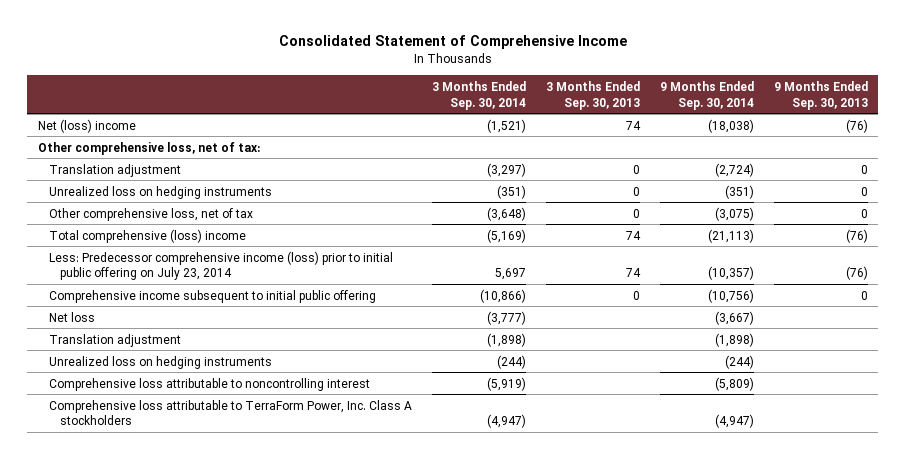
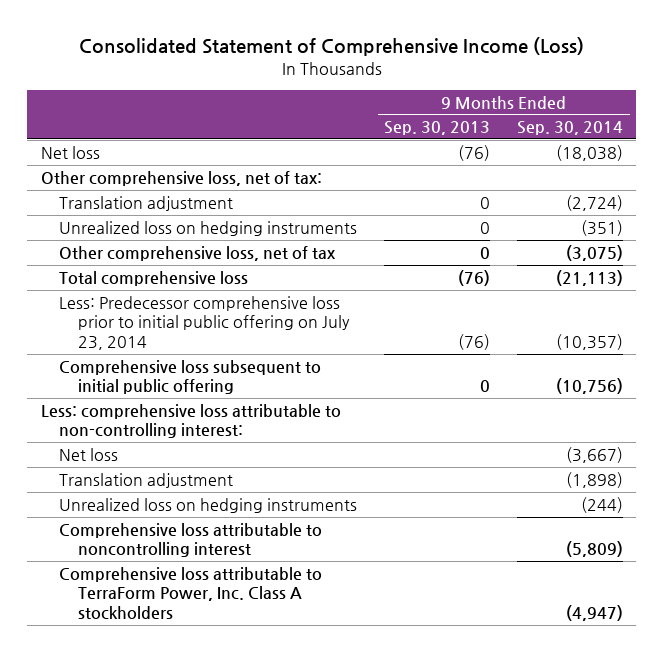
- Consolidated Statement of Comprehensive Income
+ Consolidated Statement of Comprehensive Income (Loss)
- | 3 Months Ended Sep. 30, 2014 | 3 Months Ended Sep. 30, 2013 | 9 Months Ended Sep. 30, 2014 | 9 Months Ended Sep. 30, 2013
+ | 9 Months Ended Sep. 30, 2013 | 9 Months Ended Sep. 30, 2014
- Net (loss) income | (1,521) | 74 | (18,038) | (76)
+ Net loss | (76) | (18,038)
- Total comprehensive (loss) income | (5,169) | 74 | (21,113) | (76)
- Less: Predecessor comprehensive income (loss) prior to initial public offering on July 23, 2014 | 5,697 | 74 | (10,357) | (76)
- Comprehensive income subsequent to initial public offering | (10,866) | 0 | (10,756) | 0
+ Total comprehensive loss | (76) | (21,113)
+ Less: Predecessor comprehensive loss prior to initial public offering on July 23, 2014 | (76) | (10,357)
+ Comprehensive loss subsequent to initial public offering | 0 | (10,756)
+ Less: comprehensive loss attributable to non-controlling interest:

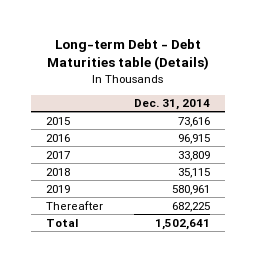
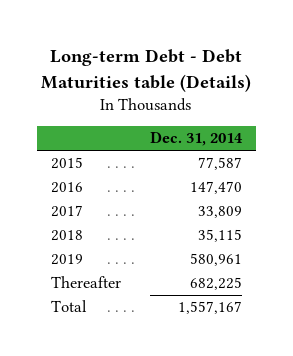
- 2015 | 73,616
- 2016 | 96,915
+ 2015 | 77,587
+ 2016 | 147,470
- Total | 1,502,641
+ Total | 1,557,167

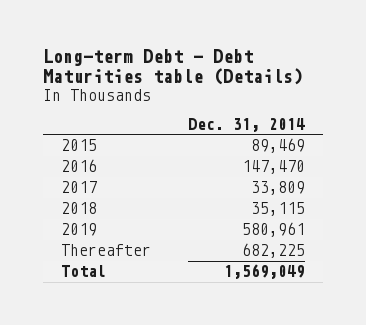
- 2015 | 77,587
+ 2015 | 89,469
- Total | 1,557,167
+ Total | 1,569,049

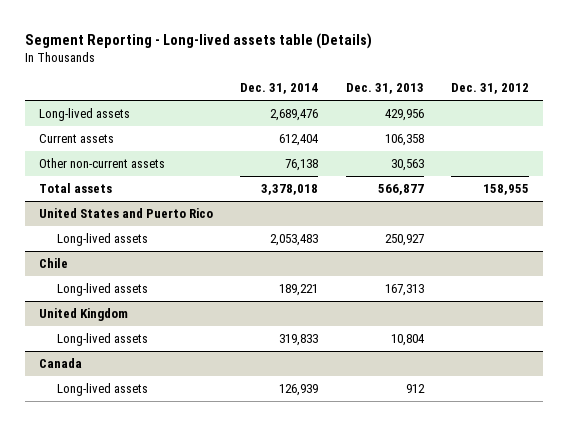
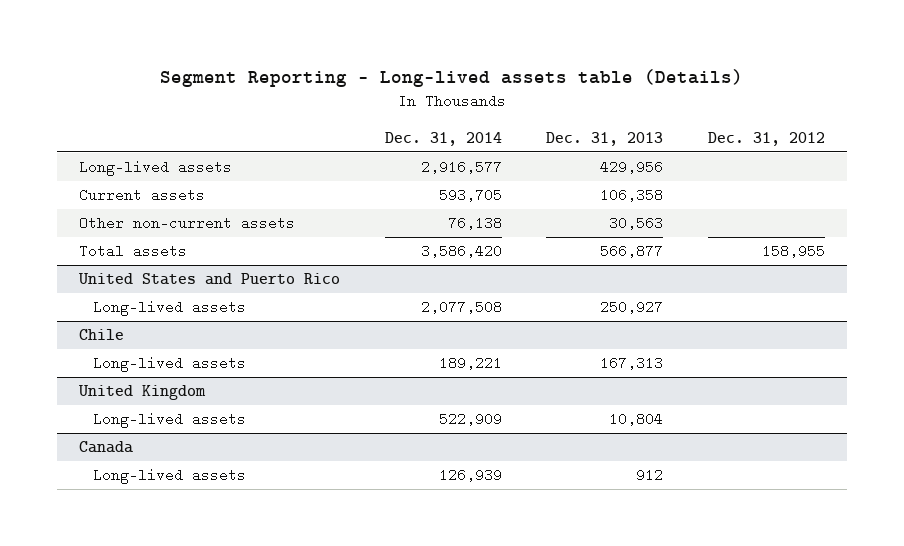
- Long-lived assets | 2,689,476 | 429,956 |
- Current assets | 612,404 | 106,358 |
+ Long-lived assets | 2,916,577 | 429,956 |
+ Current assets | 593,705 | 106,358 |
- Total assets | 3,378,018 | 566,877 | 158,955
+ Total assets | 3,586,420 | 566,877 | 158,955
@ United States and Puerto Rico
- Long-lived assets | 2,053,483 | 250,927 |
+ Long-lived assets | 2,077,508 | 250,927 |
@ United Kingdom
- Long-lived assets | 319,833 | 10,804 |
+ Long-lived assets | 522,909 | 10,804 |

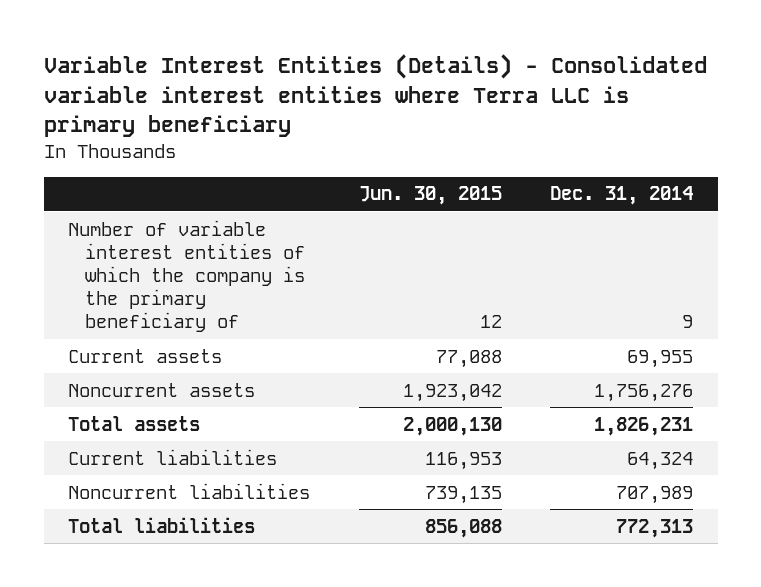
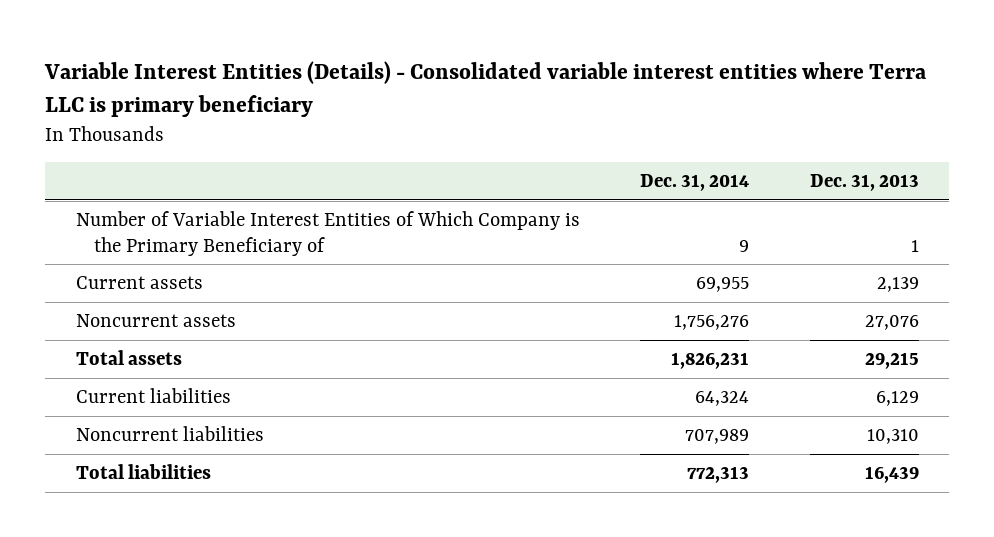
- | Jun. 30, 2015 | Dec. 31, 2014
+ | Dec. 31, 2014 | Dec. 31, 2013
- Number of variable interest entities of which the company is the primary beneficiary of | 12 | 9
+ Number of Variable Interest Entities of Which Company is the Primary Beneficiary of | 9 | 1

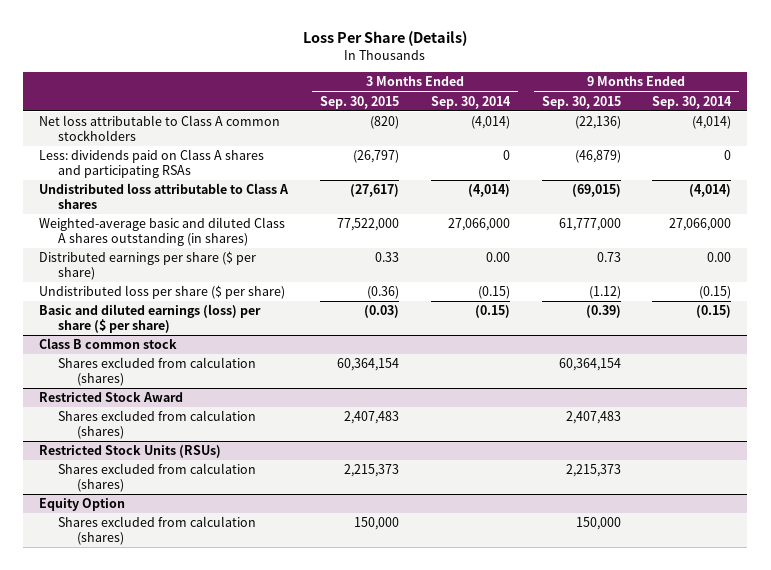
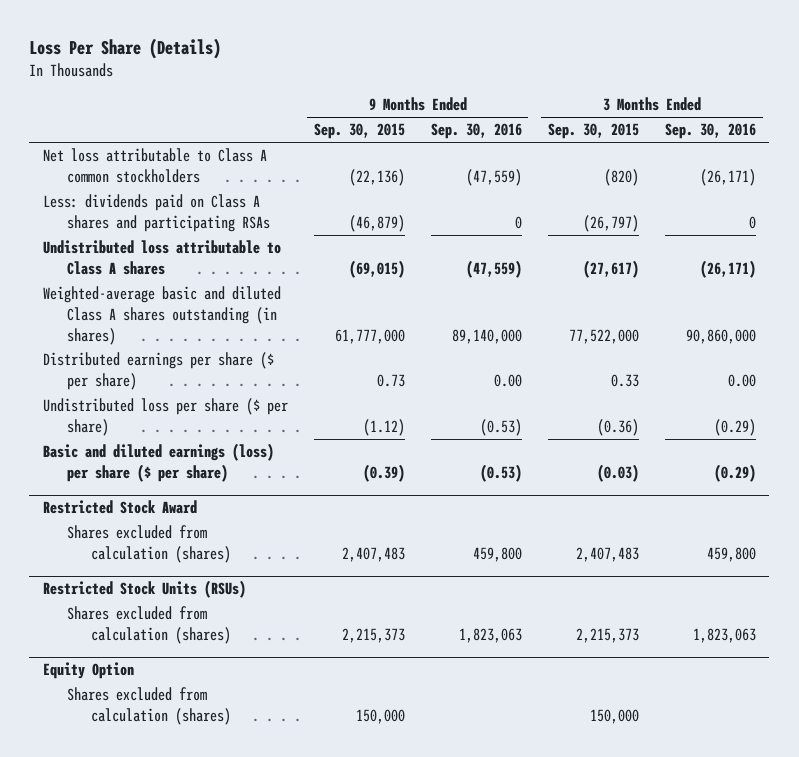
- | 3 Months Ended Sep. 30, 2015 | 3 Months Ended Sep. 30, 2014 | 9 Months Ended Sep. 30, 2015 | 9 Months Ended Sep. 30, 2014
+ | 9 Months Ended Sep. 30, 2015 | 9 Months Ended Sep. 30, 2016 | 3 Months Ended Sep. 30, 2015 | 3 Months Ended Sep. 30, 2016
- Class B common stock
- Shares excluded from calculation (shares) | 60,364,154 | | 60,364,154 |

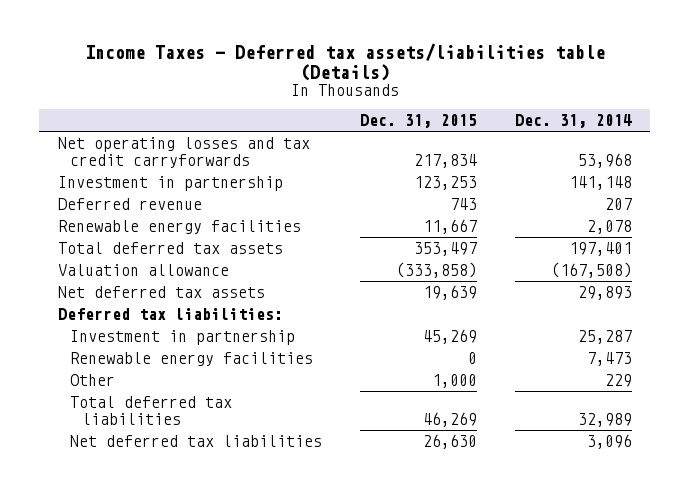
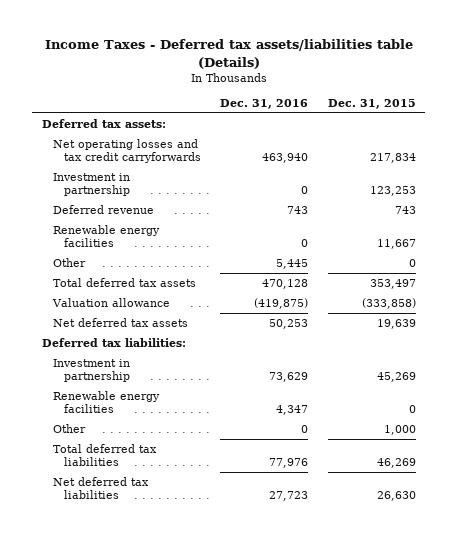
- | Dec. 31, 2015 | Dec. 31, 2014
+ | Dec. 31, 2016 | Dec. 31, 2015
+ Deferred tax assets:
+ Other | 5,445 | 0

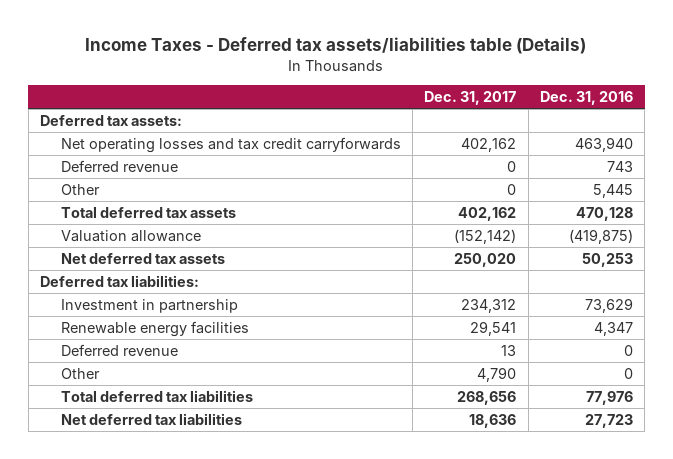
- | Dec. 31, 2016 | Dec. 31, 2015
+ | Dec. 31, 2017 | Dec. 31, 2016
- Investment in partnership | 0 | 123,253
- Renewable energy facilities | 0 | 11,667
+ Deferred revenue | 13 | 0

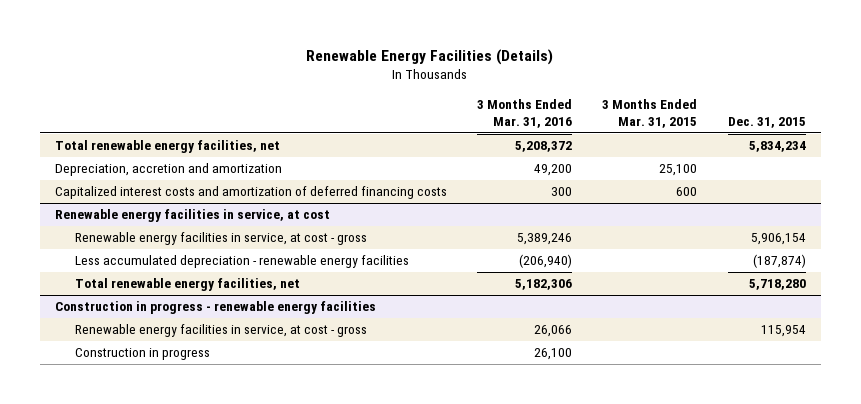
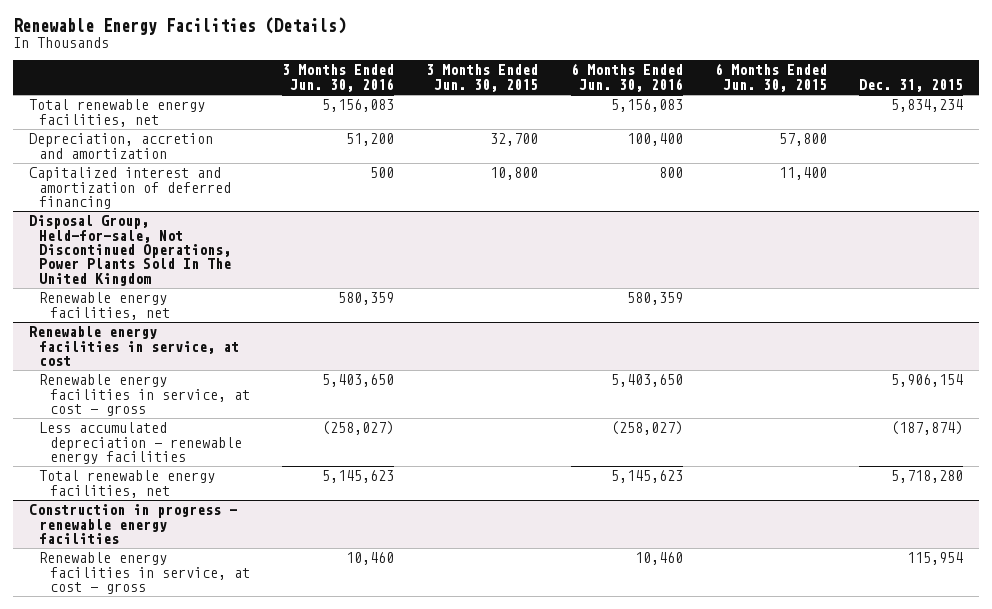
- | 3 Months Ended Mar. 31, 2016 | 3 Months Ended Mar. 31, 2015 | Dec. 31, 2015
+ | 3 Months Ended Jun. 30, 2016 | 3 Months Ended Jun. 30, 2015 | 6 Months Ended Jun. 30, 2016 | 6 Months Ended Jun. 30, 2015 | Dec. 31, 2015
- Capitalized interest costs and amortization of deferred financing costs | 300 | 600 |
+ Capitalized interest and amortization of deferred financing | 500 | 10,800 | 800 | 11,400 |
+ Disposal Group, Held-for-sale, Not Discontinued Operations, Power Plants Sold In The United Kingdom
+ Renewable energy facilities, net | 580,359 | | 580,359 | |
@ Construction in progress - renewable energy facilities
- Construction in progress | 26,100 | |

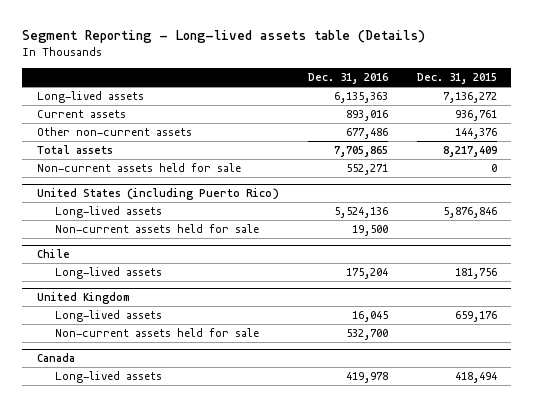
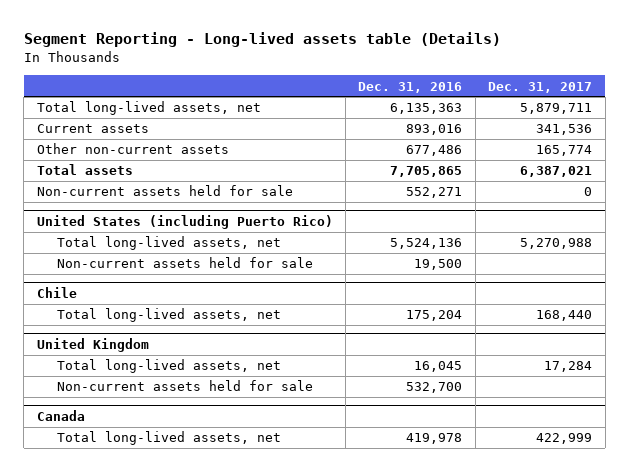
- | Dec. 31, 2016 | Dec. 31, 2015
+ | Dec. 31, 2016 | Dec. 31, 2017
- Long-lived assets | 6,135,363 | 7,136,272
+ Total long-lived assets, net | 6,135,363 | 5,879,711
@ United States (including Puerto Rico)
- Long-lived assets | 5,524,136 | 5,876,846
+ Total long-lived assets, net | 5,524,136 | 5,270,988
@ Chile
- Long-lived assets | 175,204 | 181,756
+ Total long-lived assets, net | 175,204 | 168,440
@ United Kingdom
- Long-lived assets | 16,045 | 659,176
+ Total long-lived assets, net | 16,045 | 17,284
@ Canada
- Long-lived assets | 419,978 | 418,494
+ Total long-lived assets, net | 419,978 | 422,999

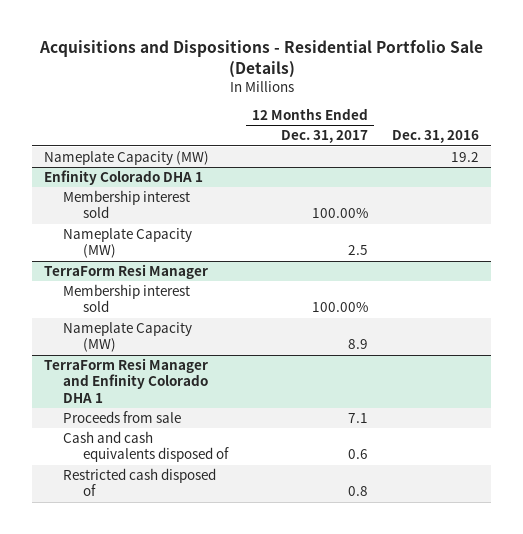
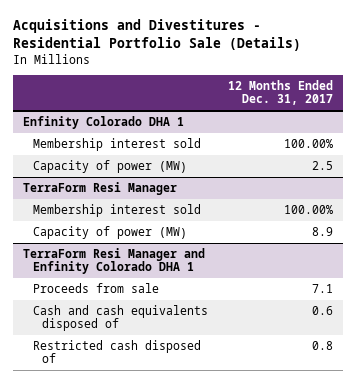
- Acquisitions and Dispositions - Residential Portfolio Sale (Details)
+ Acquisitions and Divestitures - Residential Portfolio Sale (Details)
- | 12 Months Ended Dec. 31, 2017 | Dec. 31, 2016
+ | 12 Months Ended Dec. 31, 2017
- Nameplate Capacity (MW) | | 19.2
@ Enfinity Colorado DHA 1
- Nameplate Capacity (MW) | 2.5 |
+ Capacity of power (MW) | 2.5
@ TerraForm Resi Manager
- Nameplate Capacity (MW) | 8.9 |
+ Capacity of power (MW) | 8.9

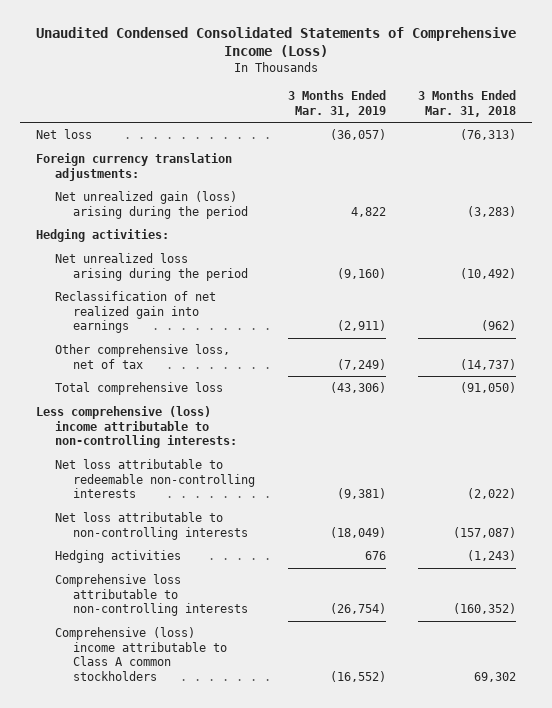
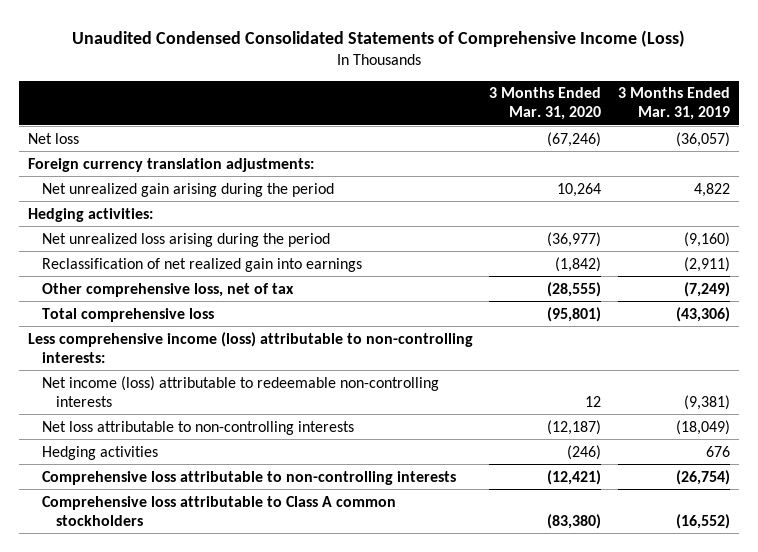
- | 3 Months Ended Mar. 31, 2019 | 3 Months Ended Mar. 31, 2018
+ | 3 Months Ended Mar. 31, 2020 | 3 Months Ended Mar. 31, 2019
- Net unrealized gain (loss) arising during the period | 4,822 | (3,283)
+ Net unrealized gain arising during the period | 10,264 | 4,822
- Less comprehensive (loss) income attributable to non-controlling interests:
- Net loss attributable to redeemable non-controlling interests | (9,381) | (2,022)
+ Less comprehensive income (loss) attributable to non-controlling interests:
+ Net income (loss) attributable to redeemable non-controlling interests | 12 | (9,381)
- Comprehensive (loss) income attributable to Class A common stockholders | (16,552) | 69,302
+ Comprehensive loss attributable to Class A common stockholders | (83,380) | (16,552)

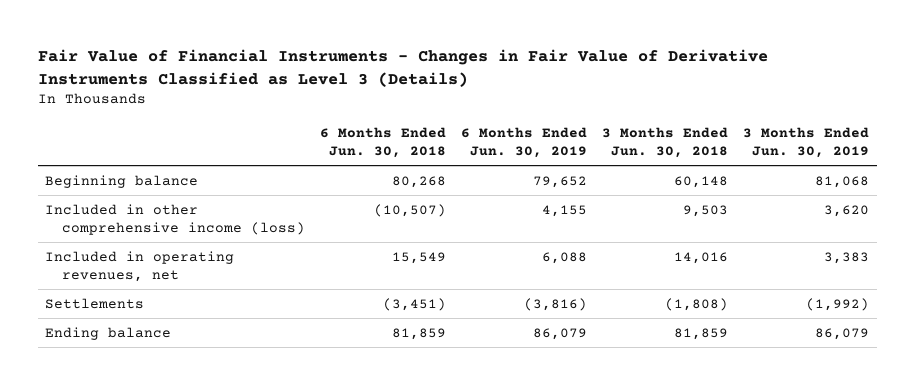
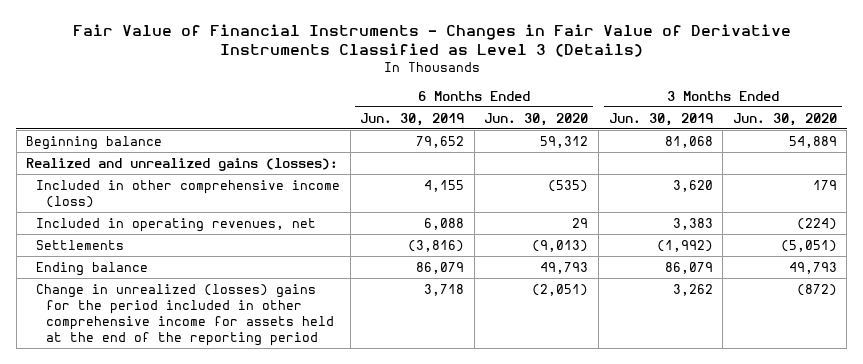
- | 6 Months Ended Jun. 30, 2018 | 6 Months Ended Jun. 30, 2019 | 3 Months Ended Jun. 30, 2018 | 3 Months Ended Jun. 30, 2019
+ | 6 Months Ended Jun. 30, 2019 | 6 Months Ended Jun. 30, 2020 | 3 Months Ended Jun. 30, 2019 | 3 Months Ended Jun. 30, 2020
+ Realized and unrealized gains (losses):
+ Change in unrealized (losses) gains for the period included in other comprehensive income for assets held at the end of the reporting period | 3,718 | (2,051) | 3,262 | (872)

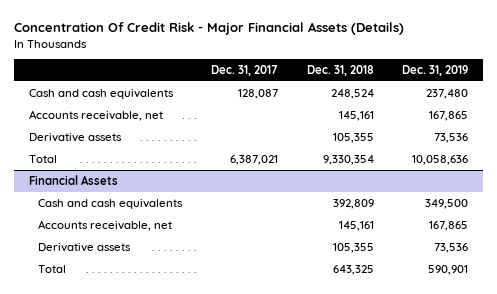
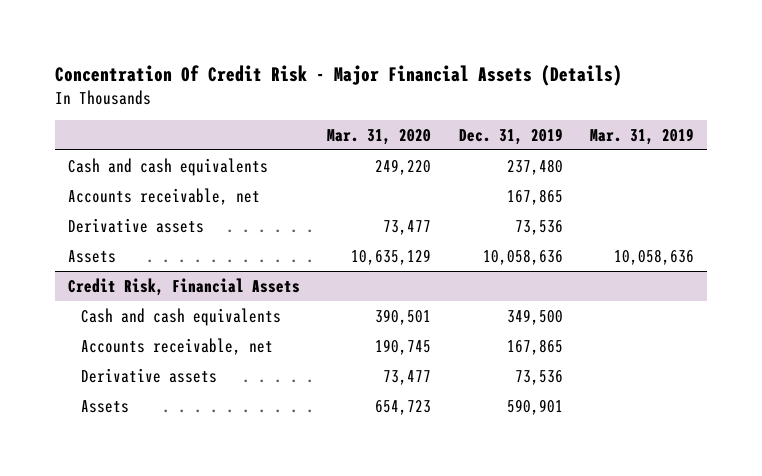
- | Dec. 31, 2017 | Dec. 31, 2018 | Dec. 31, 2019
+ | Mar. 31, 2020 | Dec. 31, 2019 | Mar. 31, 2019
- Total | 6,387,021 | 9,330,354 | 10,058,636
- Financial Assets
+ Assets | 10,635,129 | 10,058,636 | 10,058,636
+ Credit Risk, Financial Assets
- Total | | 643,325 | 590,901
+ Assets | 654,723 | 590,901 |

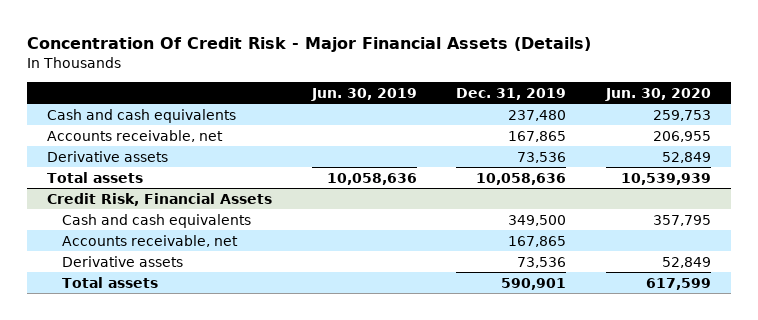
- | Mar. 31, 2020 | Dec. 31, 2019 | Mar. 31, 2019
+ | Jun. 30, 2019 | Dec. 31, 2019 | Jun. 30, 2020
- Assets | 10,635,129 | 10,058,636 | 10,058,636
+ Total assets | 10,058,636 | 10,058,636 | 10,539,939
@ Credit Risk, Financial Assets
- Assets | 654,723 | 590,901 |
+ Total assets | | 590,901 | 617,599

